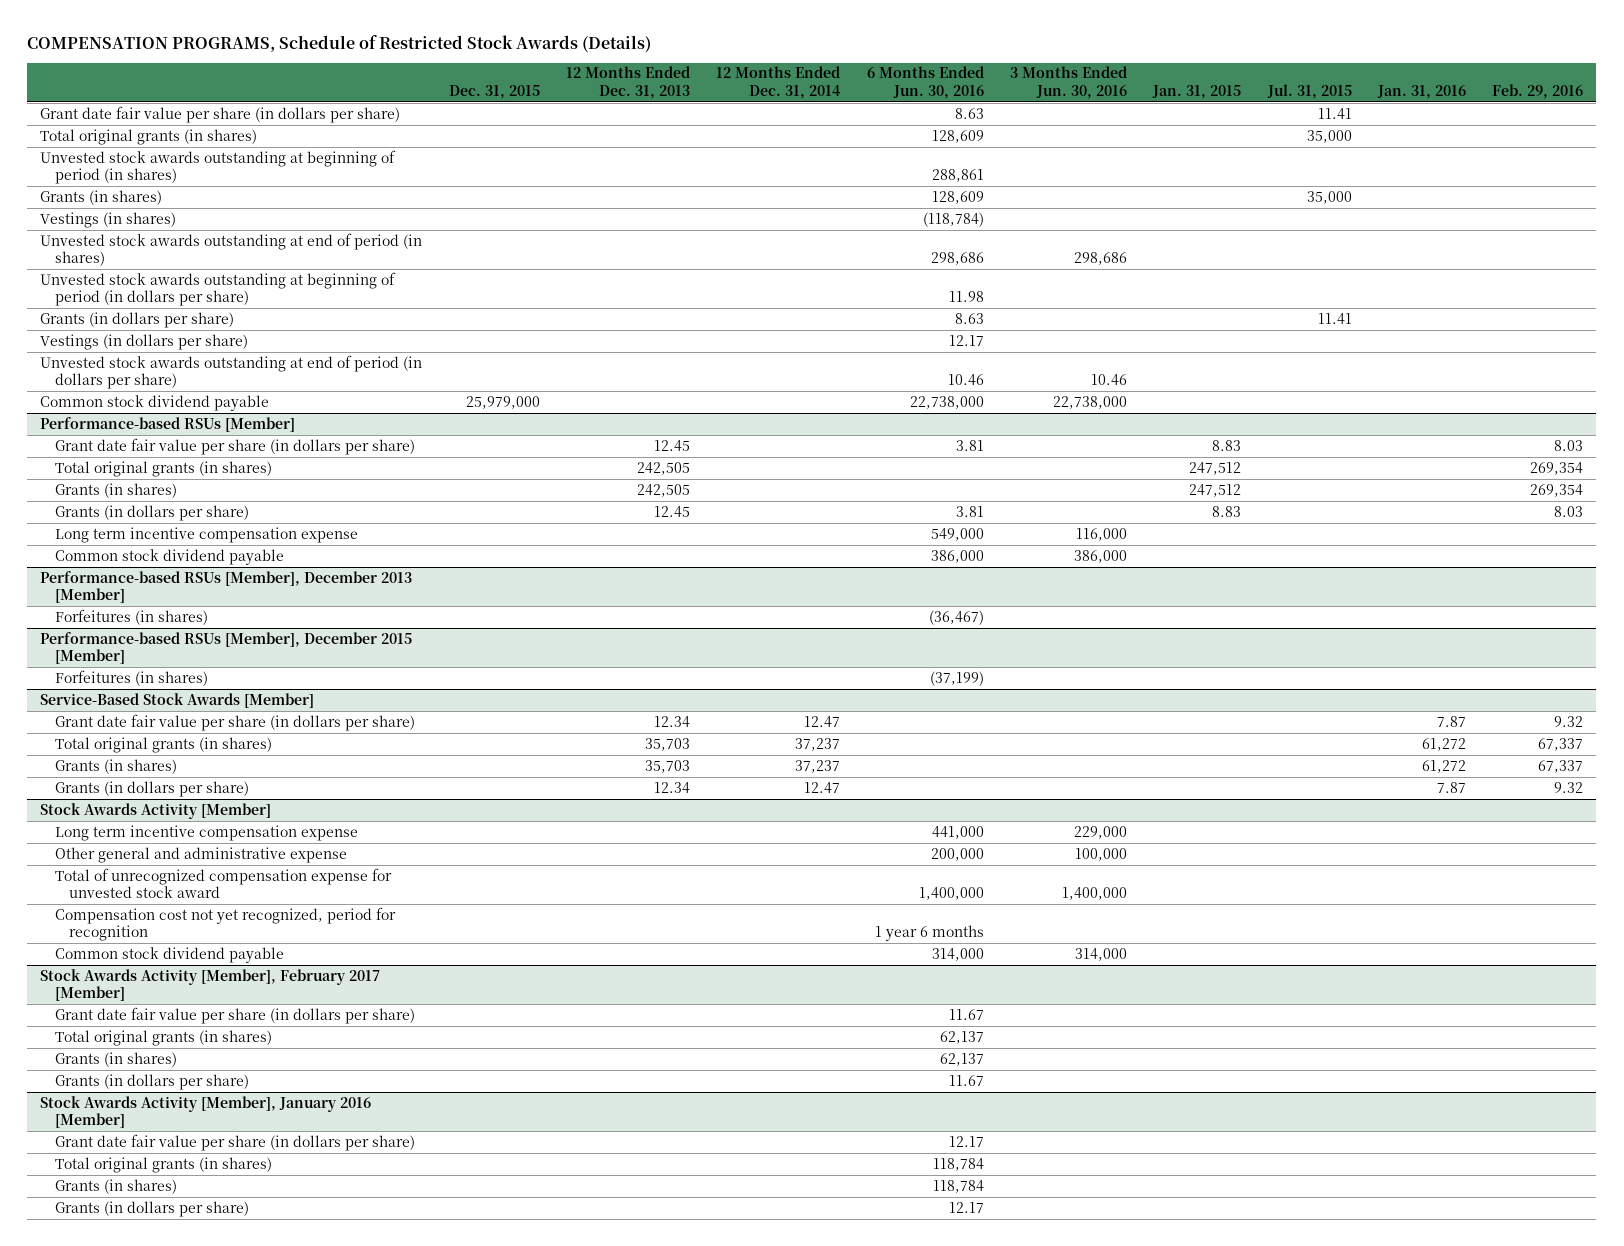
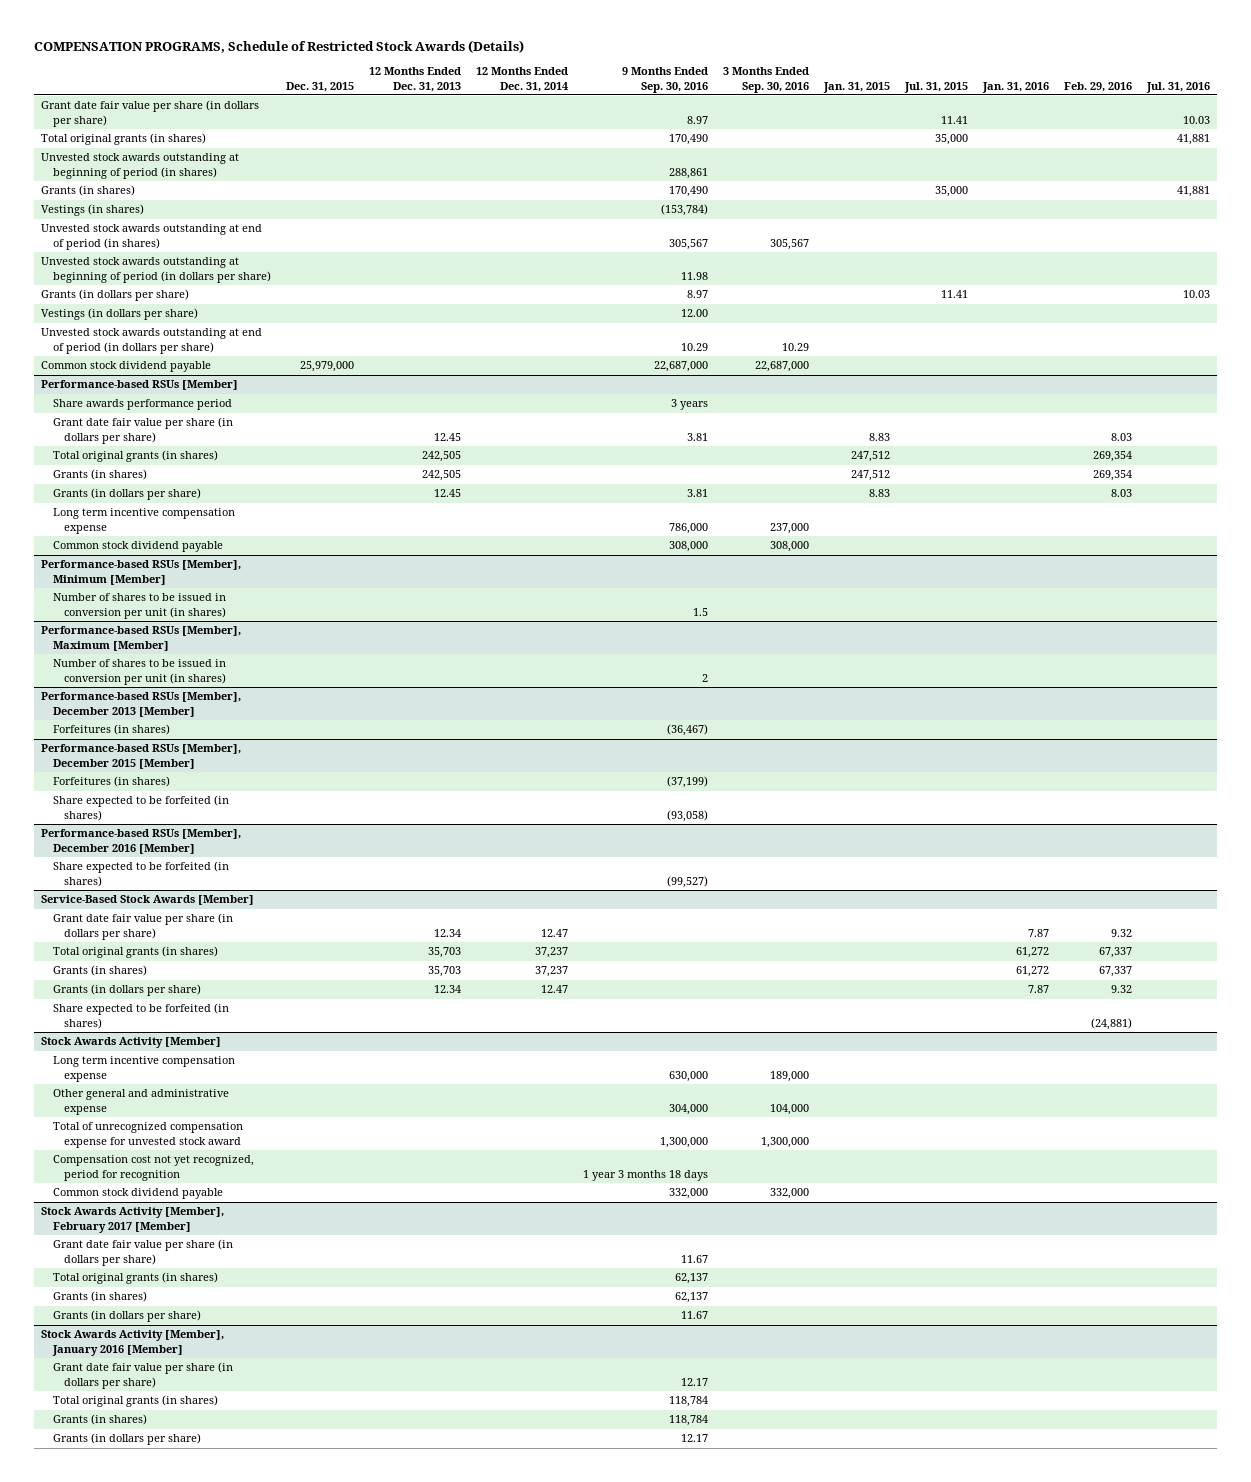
- | Dec. 31, 2015 | 12 Months Ended Dec. 31, 2013 | 12 Months Ended Dec. 31, 2014 | 6 Months Ended Jun. 30, 2016 | 3 Months Ended Jun. 30, 2016 | Jan. 31, 2015 | Jul. 31, 2015 | Jan. 31, 2016 | Feb. 29, 2016
+ | Dec. 31, 2015 | 12 Months Ended Dec. 31, 2013 | 12 Months Ended Dec. 31, 2014 | 9 Months Ended Sep. 30, 2016 | 3 Months Ended Sep. 30, 2016 | Jan. 31, 2015 | Jul. 31, 2015 | Jan. 31, 2016 | Feb. 29, 2016 | Jul. 31, 2016
@ Performance-based RSUs [Member]
+ Share awards performance period | | | | 3 years | | | | | |
+ Performance-based RSUs [Member], Minimum [Member]
+ Number of shares to be issued in conversion per unit (in shares) | | | | 1.5 | | | | | |
+ Performance-based RSUs [Member], Maximum [Member]
+ Number of shares to be issued in conversion per unit (in shares) | | | | 2 | | | | | |
@ Performance-based RSUs [Member], December 2015 [Member]
+ Share expected to be forfeited (in shares) | | | | (93,058) | | | | | |
+ Performance-based RSUs [Member], December 2016 [Member]
+ Share expected to be forfeited (in shares) | | | | (99,527) | | | | | |
@ Service-Based Stock Awards [Member]
+ Share expected to be forfeited (in shares) | | | | | | | | | (24,881) |

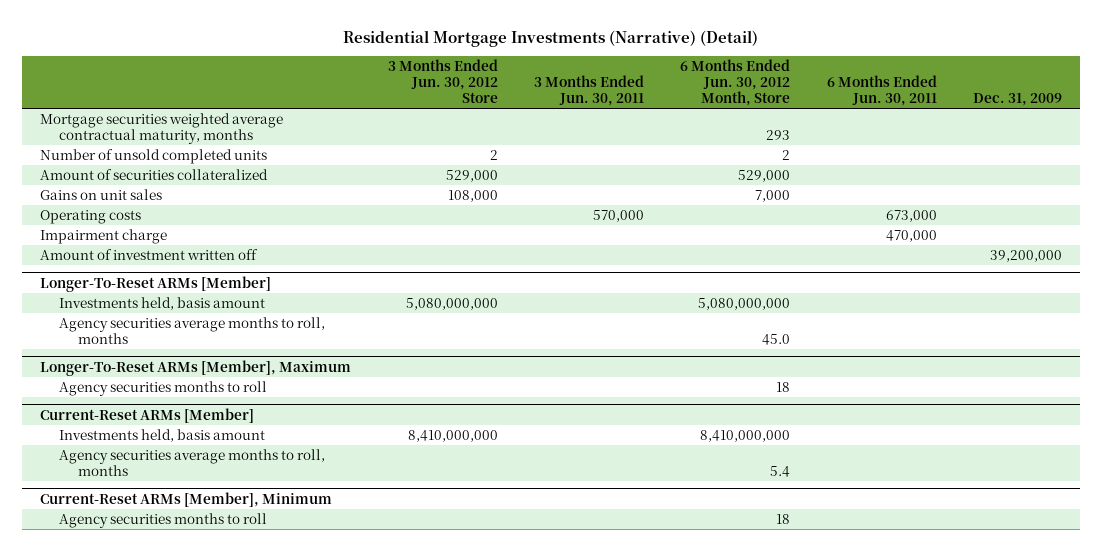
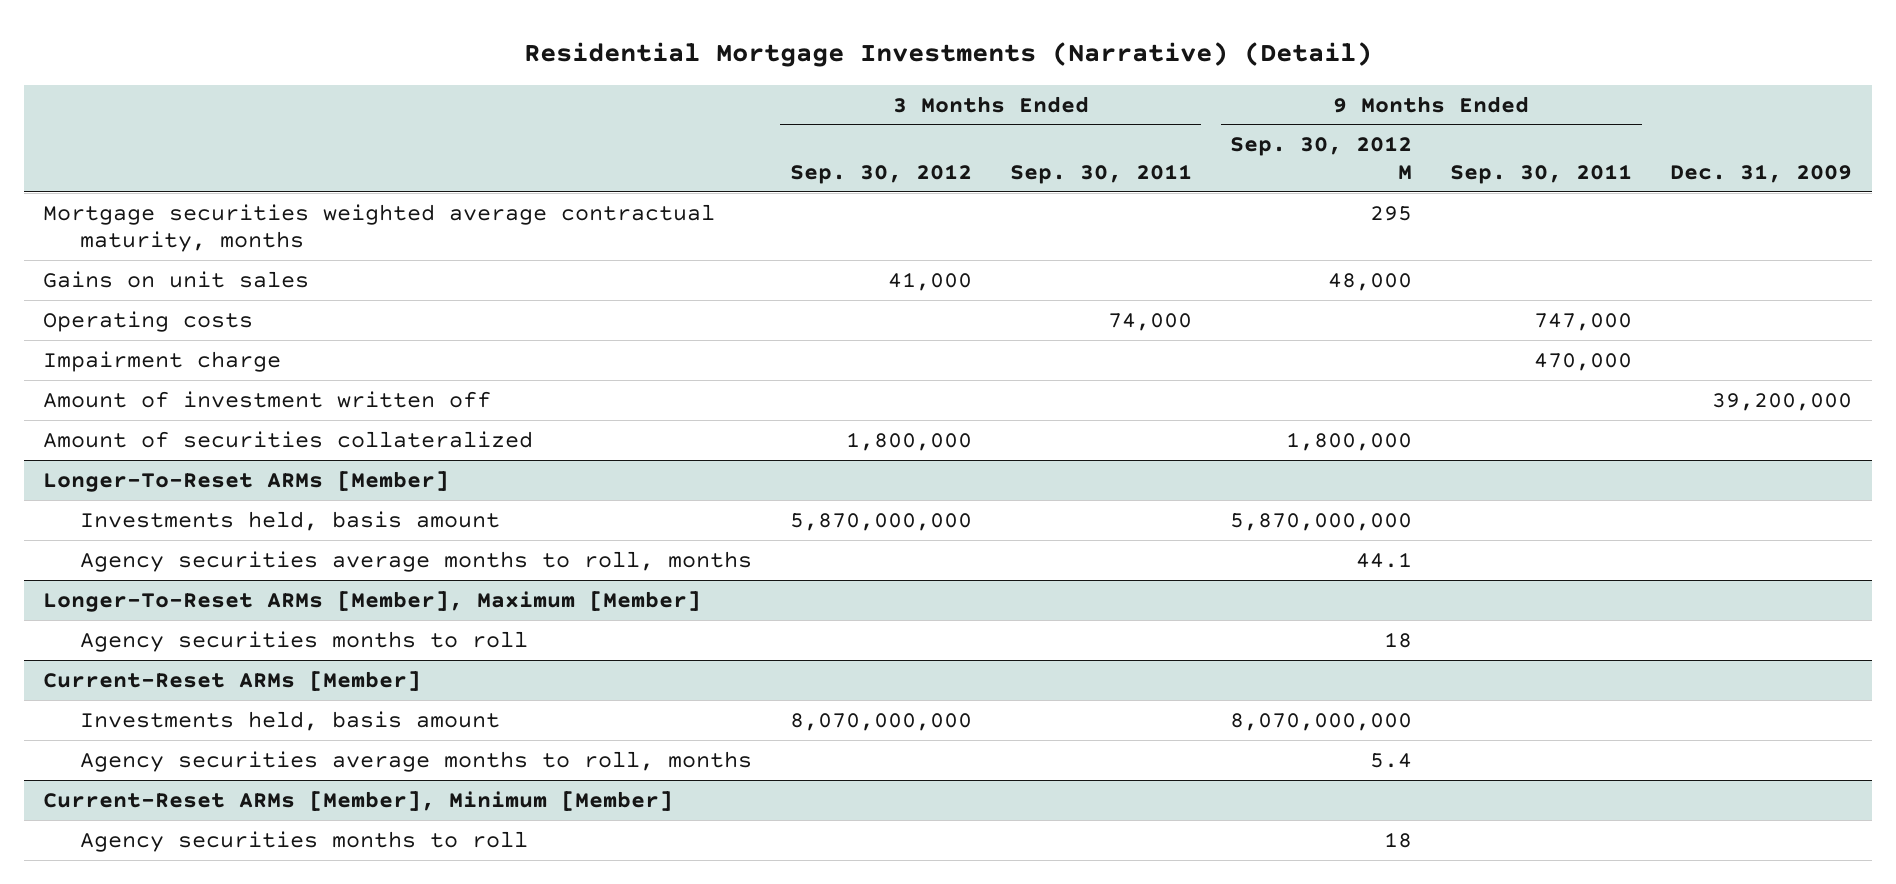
- | 3 Months Ended Jun. 30, 2012 Store | 3 Months Ended Jun. 30, 2011 | 6 Months Ended Jun. 30, 2012 Month, Store | 6 Months Ended Jun. 30, 2011 | Dec. 31, 2009
+ | 3 Months Ended Sep. 30, 2012 | 3 Months Ended Sep. 30, 2011 | 9 Months Ended Sep. 30, 2012 M | 9 Months Ended Sep. 30, 2011 | Dec. 31, 2009
- Number of unsold completed units | 2 | | 2 | |
moved down: Amount of securities collateralized | 1,800,000 | | 1,800,000 | |
- Longer-To-Reset ARMs [Member], Maximum
+ Longer-To-Reset ARMs [Member], Maximum [Member]
- Current-Reset ARMs [Member], Minimum
+ Current-Reset ARMs [Member], Minimum [Member]

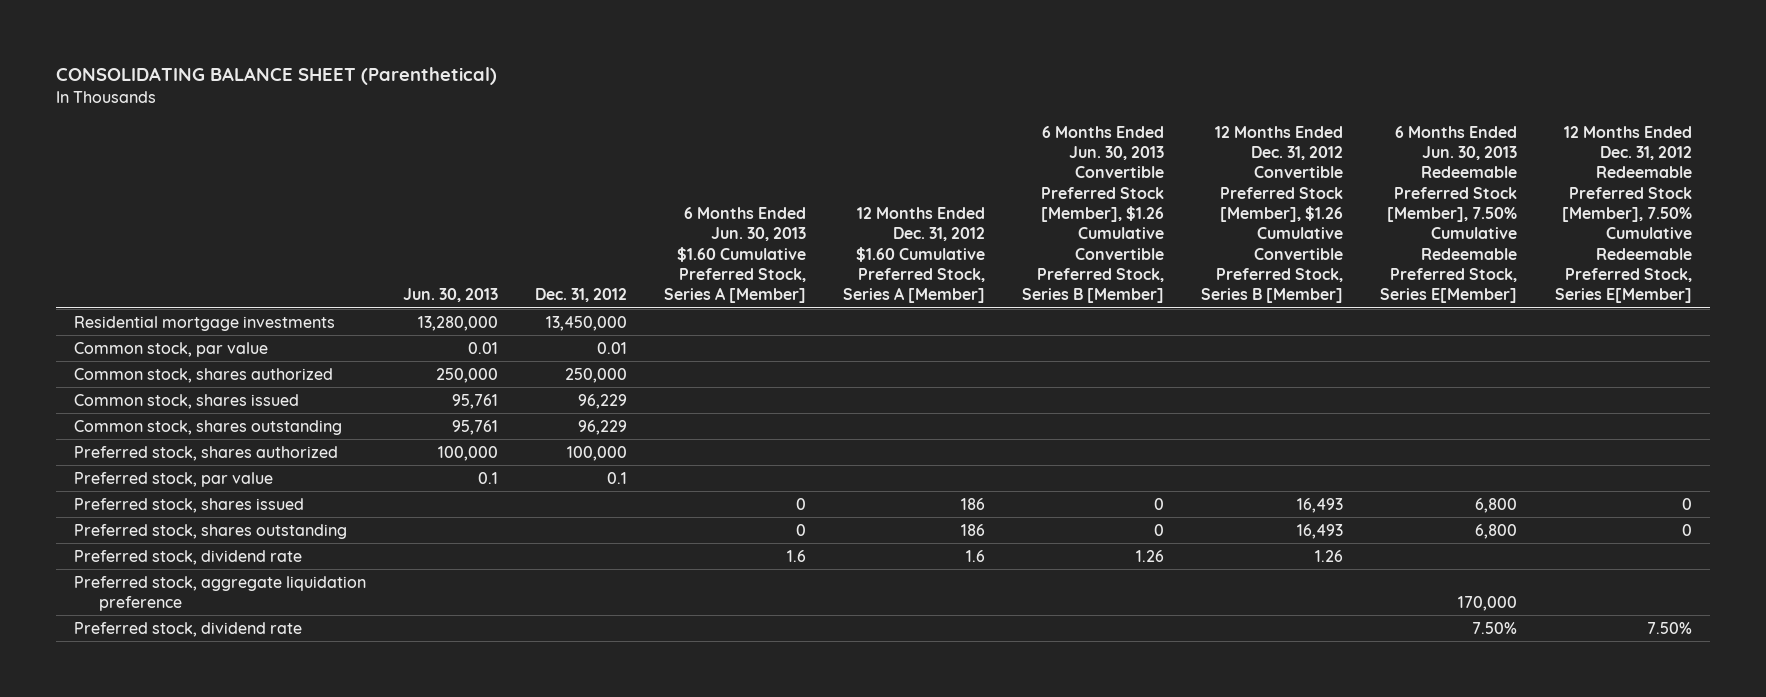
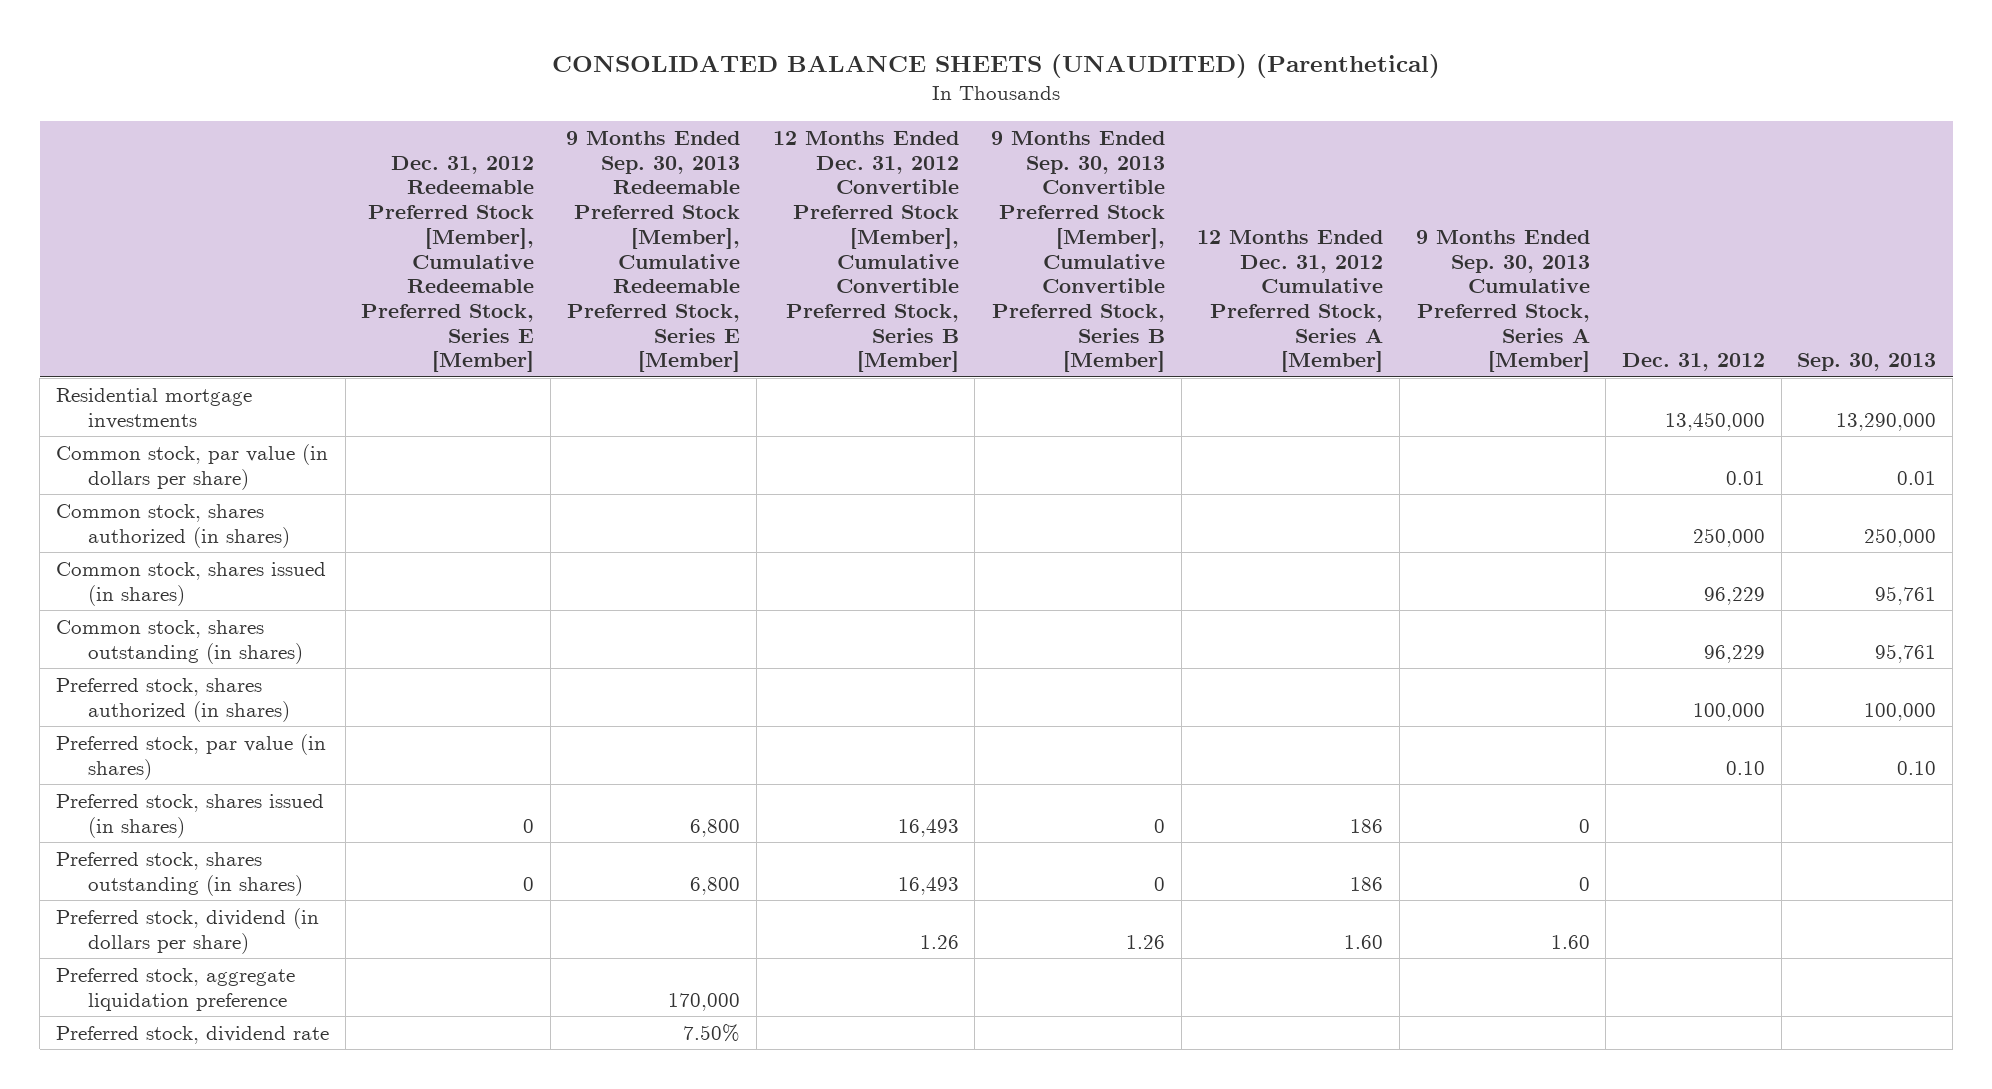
- CONSOLIDATING BALANCE SHEET (Parenthetical)
+ CONSOLIDATED BALANCE SHEETS (UNAUDITED) (Parenthetical)
- | Jun. 30, 2013 | Dec. 31, 2012 | 6 Months Ended Jun. 30, 2013 $1.60 Cumulative Preferred Stock, Series A [Member] | 12 Months Ended Dec. 31, 2012 $1.60 Cumulative Preferred Stock, Series A [Member] | 6 Months Ended Jun. 30, 2013 Convertible Preferred Stock [Member], $1.26 Cumulative Convertible Preferred Stock, Series B [Member] | 12 Months Ended Dec. 31, 2012 Convertible Preferred Stock [Member], $1.26 Cumulative Convertible Preferred Stock, Series B [Member] | 6 Months Ended Jun. 30, 2013 Redeemable Preferred Stock [Member], 7.50% Cumulative Redeemable Preferred Stock, Series E[Member] | 12 Months Ended Dec. 31, 2012 Redeemable Preferred Stock [Member], 7.50% Cumulative Redeemable Preferred Stock, Series E[Member]
+ | Dec. 31, 2012 Redeemable Preferred Stock [Member], Cumulative Redeemable Preferred Stock, Series E [Member] | 9 Months Ended Sep. 30, 2013 Redeemable Preferred Stock [Member], Cumulative Redeemable Preferred Stock, Series E [Member] | 12 Months Ended Dec. 31, 2012 Convertible Preferred Stock [Member], Cumulative Convertible Preferred Stock, Series B [Member] | 9 Months Ended Sep. 30, 2013 Convertible Preferred Stock [Member], Cumulative Convertible Preferred Stock, Series B [Member] | 12 Months Ended Dec. 31, 2012 Cumulative Preferred Stock, Series A [Member] | 9 Months Ended Sep. 30, 2013 Cumulative Preferred Stock, Series A [Member] | Dec. 31, 2012 | Sep. 30, 2013
- Common stock, par value | 0.01 | 0.01 | | | | | |
- Common stock, shares authorized | 250,000 | 250,000 | | | | | |
- Common stock, shares issued | 95,761 | 96,229 | | | | | |
- Common stock, shares outstanding | 95,761 | 96,229 | | | | | |
- Preferred stock, shares authorized | 100,000 | 100,000 | | | | | |
- Preferred stock, par value | 0.1 | 0.1 | | | | | |
- Preferred stock, shares issued | | | 0 | 186 | 0 | 16,493 | 6,800 | 0
- Preferred stock, shares outstanding | | | 0 | 186 | 0 | 16,493 | 6,800 | 0
- Preferred stock, dividend rate | | | 1.6 | 1.6 | 1.26 | 1.26 | |
+ Common stock, par value (in dollars per share) | | | | | | | 0.01 | 0.01
+ Common stock, shares authorized (in shares) | | | | | | | 250,000 | 250,000
+ Common stock, shares issued (in shares) | | | | | | | 96,229 | 95,761
+ Common stock, shares outstanding (in shares) | | | | | | | 96,229 | 95,761
+ Preferred stock, shares authorized (in shares) | | | | | | | 100,000 | 100,000
+ Preferred stock, par value (in shares) | | | | | | | 0.10 | 0.10
+ Preferred stock, shares issued (in shares) | 0 | 6,800 | 16,493 | 0 | 186 | 0 | |
+ Preferred stock, shares outstanding (in shares) | 0 | 6,800 | 16,493 | 0 | 186 | 0 | |
+ Preferred stock, dividend (in dollars per share) | | | 1.26 | 1.26 | 1.60 | 1.60 | |

